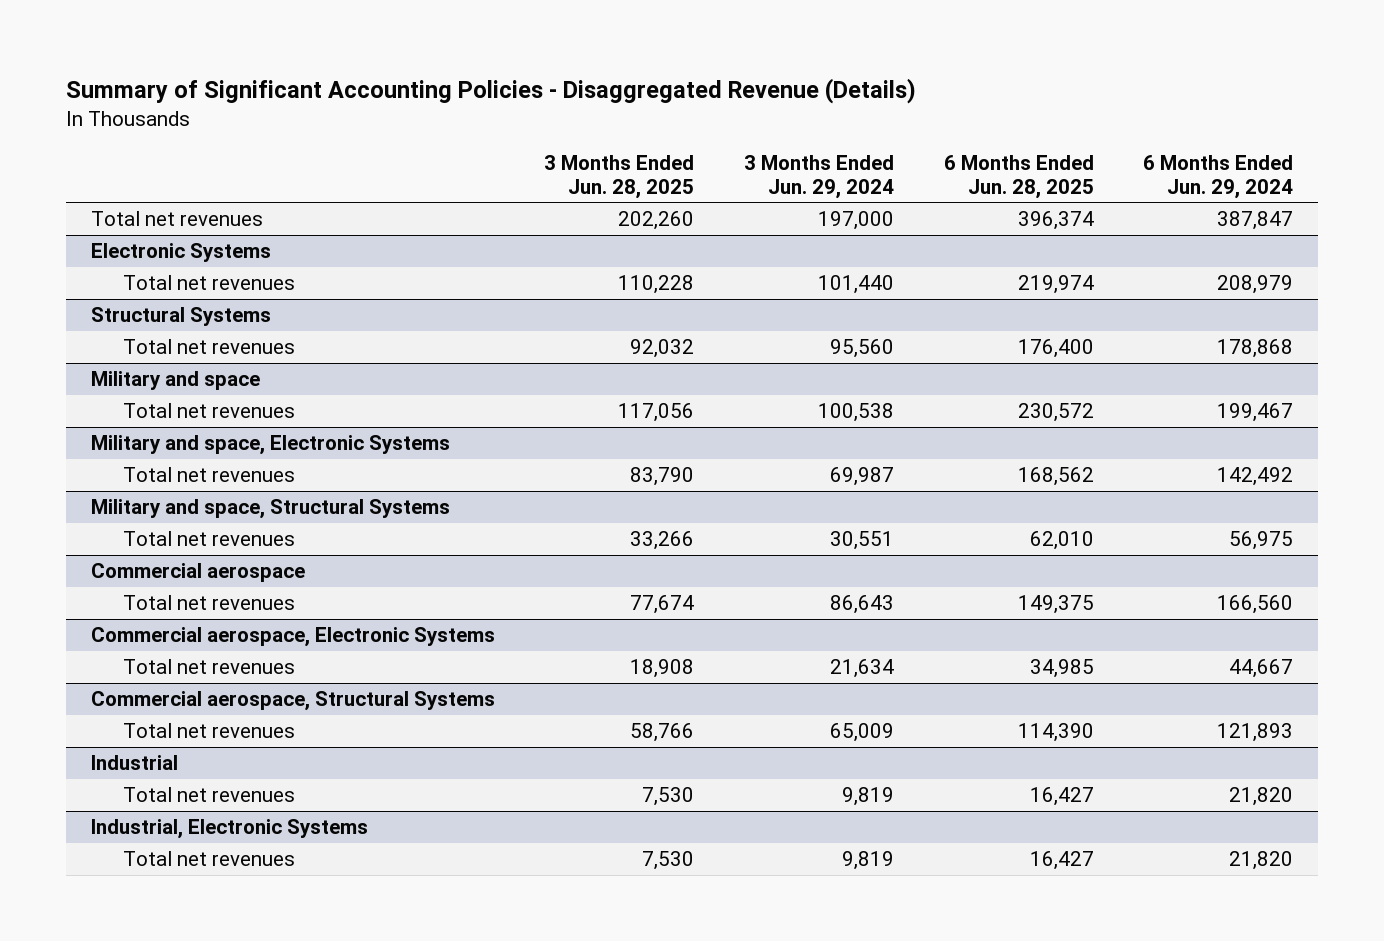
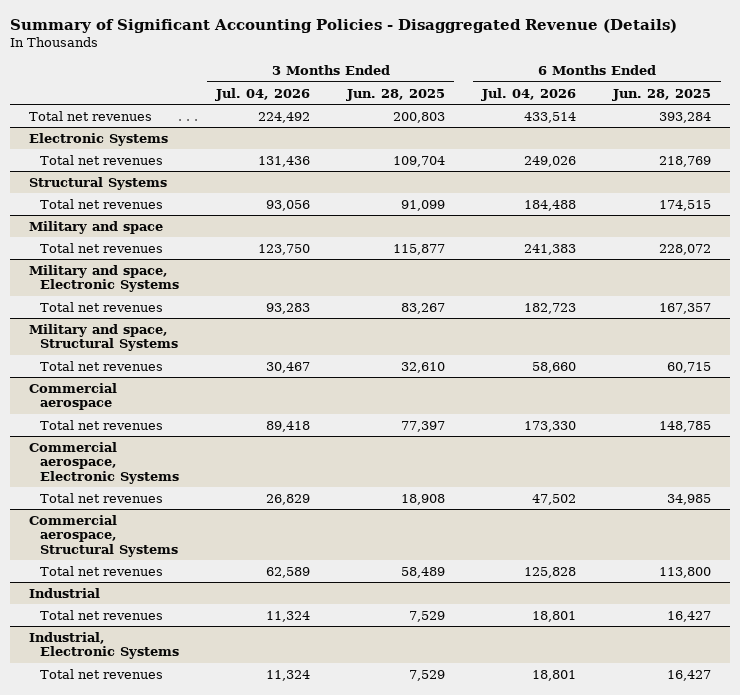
- | 3 Months Ended Jun. 28, 2025 | 3 Months Ended Jun. 29, 2024 | 6 Months Ended Jun. 28, 2025 | 6 Months Ended Jun. 29, 2024
+ | 3 Months Ended Jul. 04, 2026 | 3 Months Ended Jun. 28, 2025 | 6 Months Ended Jul. 04, 2026 | 6 Months Ended Jun. 28, 2025
- Total net revenues | 202,260 | 197,000 | 396,374 | 387,847
+ Total net revenues | 224,492 | 200,803 | 433,514 | 393,284
@ Electronic Systems
- Total net revenues | 110,228 | 101,440 | 219,974 | 208,979
+ Total net revenues | 131,436 | 109,704 | 249,026 | 218,769
@ Structural Systems
- Total net revenues | 92,032 | 95,560 | 176,400 | 178,868
+ Total net revenues | 93,056 | 91,099 | 184,488 | 174,515
@ Military and space
- Total net revenues | 117,056 | 100,538 | 230,572 | 199,467
+ Total net revenues | 123,750 | 115,877 | 241,383 | 228,072
@ Military and space, Electronic Systems
- Total net revenues | 83,790 | 69,987 | 168,562 | 142,492
+ Total net revenues | 93,283 | 83,267 | 182,723 | 167,357
@ Military and space, Structural Systems
- Total net revenues | 33,266 | 30,551 | 62,010 | 56,975
+ Total net revenues | 30,467 | 32,610 | 58,660 | 60,715
@ Commercial aerospace
- Total net revenues | 77,674 | 86,643 | 149,375 | 166,560
+ Total net revenues | 89,418 | 77,397 | 173,330 | 148,785
@ Commercial aerospace, Structural Systems
- Total net revenues | 58,766 | 65,009 | 114,390 | 121,893
+ Total net revenues | 62,589 | 58,489 | 125,828 | 113,800
@ Industrial
- Total net revenues | 7,530 | 9,819 | 16,427 | 21,820
+ Total net revenues | 11,324 | 7,529 | 18,801 | 16,427
@ Industrial, Electronic Systems
- Total net revenues | 7,530 | 9,819 | 16,427 | 21,820
+ Total net revenues | 11,324 | 7,529 | 18,801 | 16,427

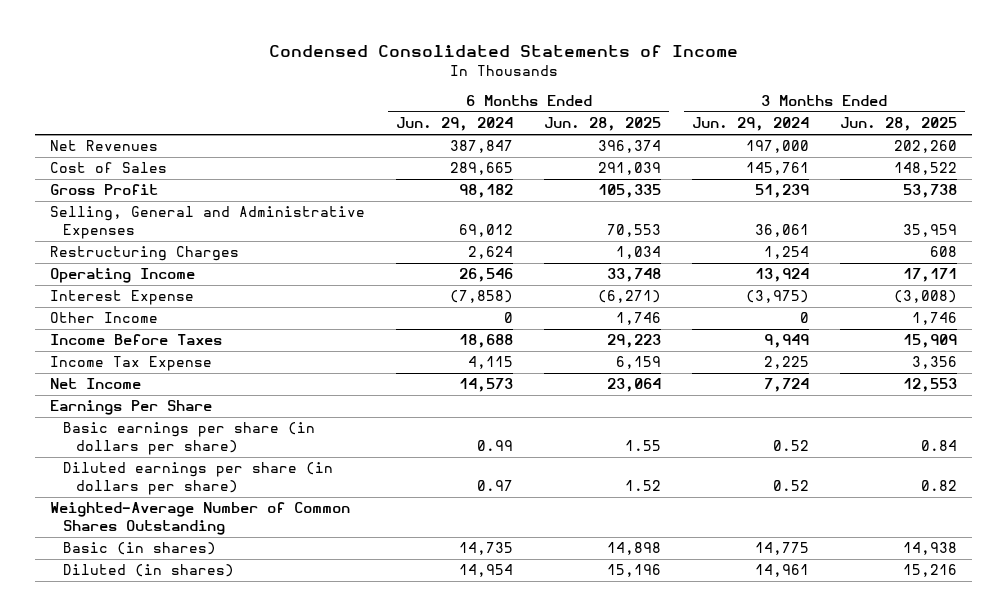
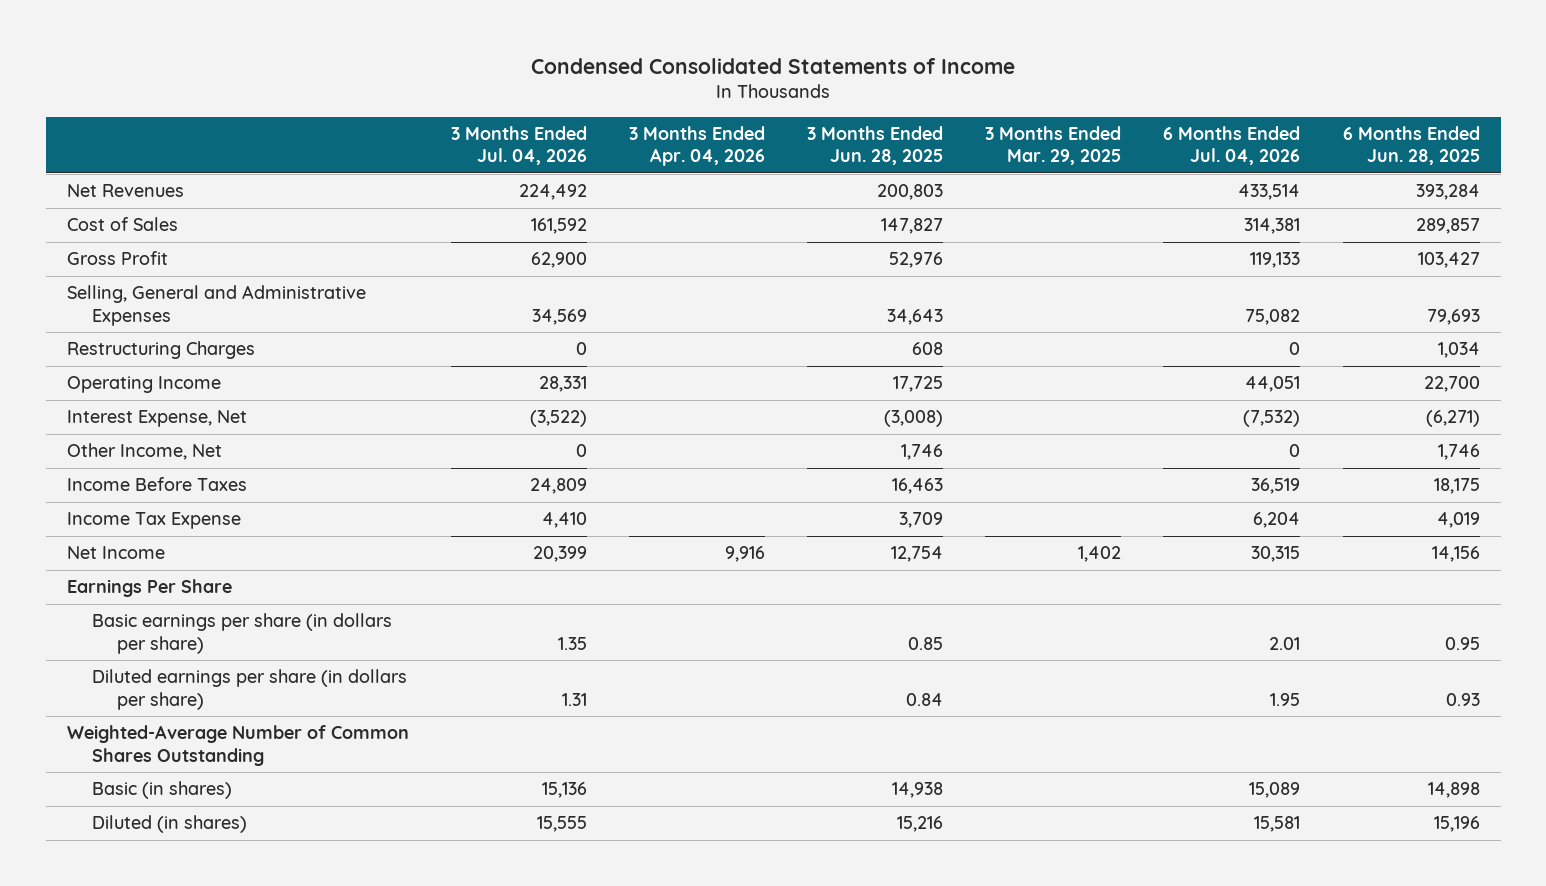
- | 6 Months Ended Jun. 29, 2024 | 6 Months Ended Jun. 28, 2025 | 3 Months Ended Jun. 29, 2024 | 3 Months Ended Jun. 28, 2025
+ | 3 Months Ended Jul. 04, 2026 | 3 Months Ended Apr. 04, 2026 | 3 Months Ended Jun. 28, 2025 | 3 Months Ended Mar. 29, 2025 | 6 Months Ended Jul. 04, 2026 | 6 Months Ended Jun. 28, 2025
- Net Revenues | 387,847 | 396,374 | 197,000 | 202,260
- Cost of Sales | 289,665 | 291,039 | 145,761 | 148,522
- Gross Profit | 98,182 | 105,335 | 51,239 | 53,738
- Selling, General and Administrative Expenses | 69,012 | 70,553 | 36,061 | 35,959
+ Net Revenues | 224,492 | | 200,803 | | 433,514 | 393,284
+ Cost of Sales | 161,592 | | 147,827 | | 314,381 | 289,857
+ Gross Profit | 62,900 | | 52,976 | | 119,133 | 103,427
+ Selling, General and Administrative Expenses | 34,569 | | 34,643 | | 75,082 | 79,693
- Operating Income | 26,546 | 33,748 | 13,924 | 17,171
- Interest Expense | (7,858) | (6,271) | (3,975) | (3,008)
- Other Income | 0 | 1,746 | 0 | 1,746
- Income Before Taxes | 18,688 | 29,223 | 9,949 | 15,909
- Income Tax Expense | 4,115 | 6,159 | 2,225 | 3,356
- Net Income | 14,573 | 23,064 | 7,724 | 12,553
+ Operating Income | 28,331 | | 17,725 | | 44,051 | 22,700
+ Interest Expense, Net | (3,522) | | (3,008) | | (7,532) | (6,271)
+ Other Income, Net | 0 | | 1,746 | | 0 | 1,746
+ Income Before Taxes | 24,809 | | 16,463 | | 36,519 | 18,175
+ Income Tax Expense | 4,410 | | 3,709 | | 6,204 | 4,019
+ Net Income | 20,399 | 9,916 | 12,754 | 1,402 | 30,315 | 14,156
- Basic earnings per share (in dollars per share) | 0.99 | 1.55 | 0.52 | 0.84
- Diluted earnings per share (in dollars per share) | 0.97 | 1.52 | 0.52 | 0.82
+ Basic earnings per share (in dollars per share) | 1.35 | | 0.85 | | 2.01 | 0.95
+ Diluted earnings per share (in dollars per share) | 1.31 | | 0.84 | | 1.95 | 0.93

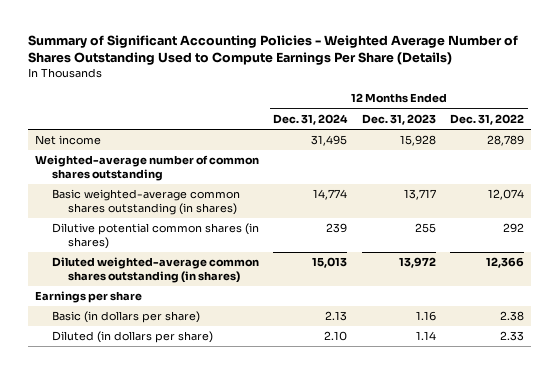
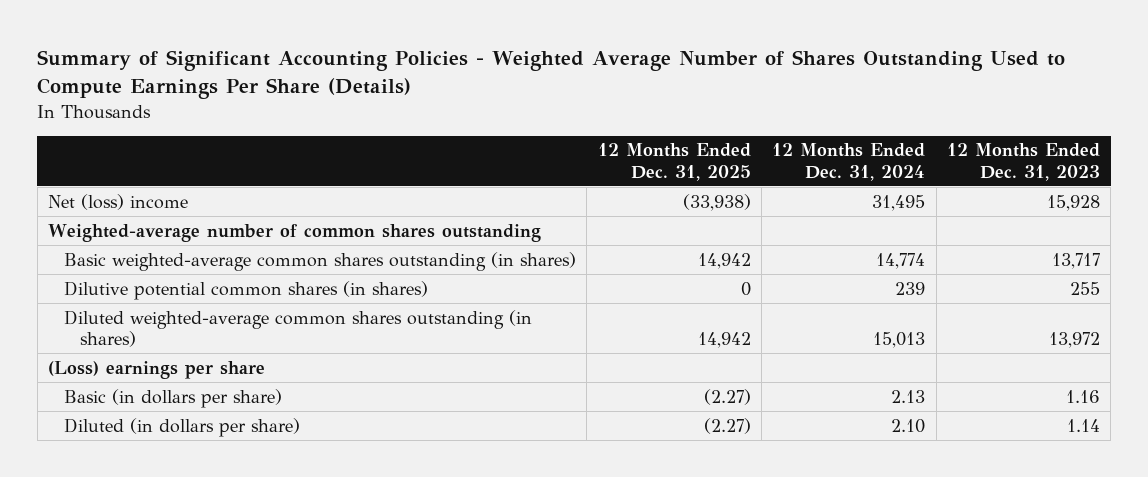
- | 12 Months Ended Dec. 31, 2024 | 12 Months Ended Dec. 31, 2023 | 12 Months Ended Dec. 31, 2022
+ | 12 Months Ended Dec. 31, 2025 | 12 Months Ended Dec. 31, 2024 | 12 Months Ended Dec. 31, 2023
- Net income | 31,495 | 15,928 | 28,789
+ Net (loss) income | (33,938) | 31,495 | 15,928
- Earnings per share
+ (Loss) earnings per share

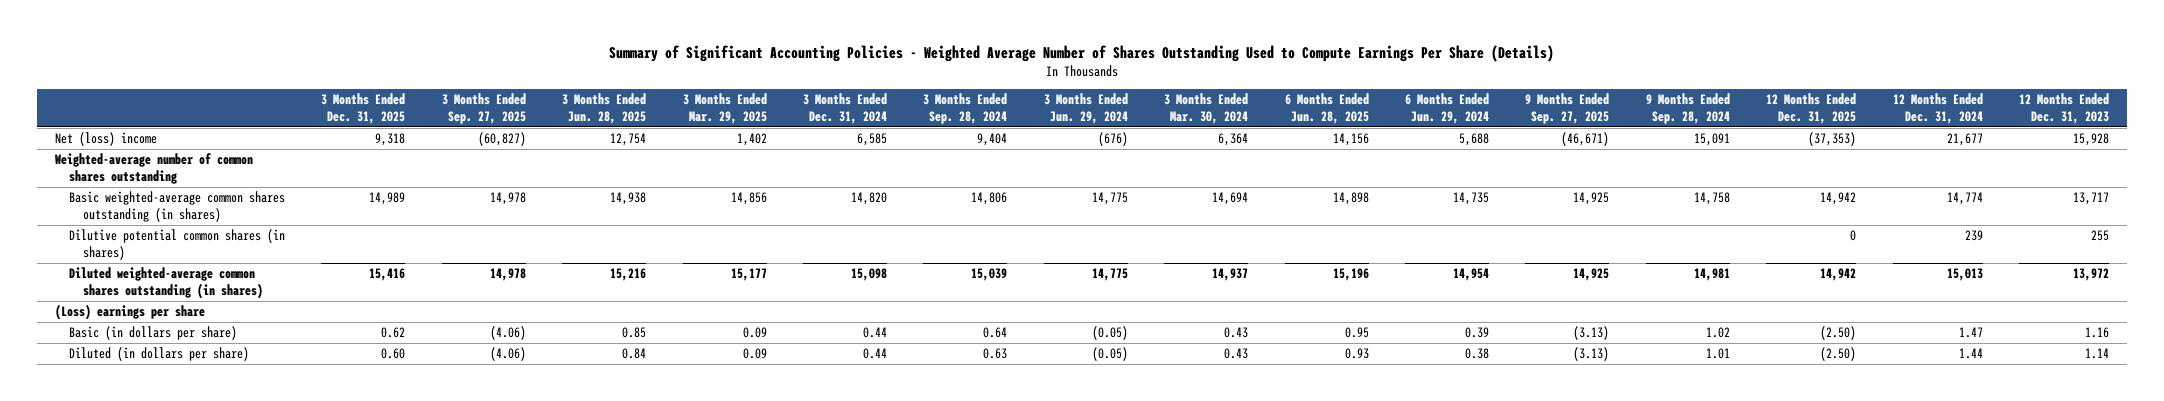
- | 12 Months Ended Dec. 31, 2025 | 12 Months Ended Dec. 31, 2024 | 12 Months Ended Dec. 31, 2023
+ | 3 Months Ended Dec. 31, 2025 | 3 Months Ended Sep. 27, 2025 | 3 Months Ended Jun. 28, 2025 | 3 Months Ended Mar. 29, 2025 | 3 Months Ended Dec. 31, 2024 | 3 Months Ended Sep. 28, 2024 | 3 Months Ended Jun. 29, 2024 | 3 Months Ended Mar. 30, 2024 | 6 Months Ended Jun. 28, 2025 | 6 Months Ended Jun. 29, 2024 | 9 Months Ended Sep. 27, 2025 | 9 Months Ended Sep. 28, 2024 | 12 Months Ended Dec. 31, 2025 | 12 Months Ended Dec. 31, 2024 | 12 Months Ended Dec. 31, 2023
- Net (loss) income | (33,938) | 31,495 | 15,928
+ Net (loss) income | 9,318 | (60,827) | 12,754 | 1,402 | 6,585 | 9,404 | (676) | 6,364 | 14,156 | 5,688 | (46,671) | 15,091 | (37,353) | 21,677 | 15,928
- Basic (in dollars per share) | (2.27) | 2.13 | 1.16
- Diluted (in dollars per share) | (2.27) | 2.10 | 1.14
+ Basic (in dollars per share) | 0.62 | (4.06) | 0.85 | 0.09 | 0.44 | 0.64 | (0.05) | 0.43 | 0.95 | 0.39 | (3.13) | 1.02 | (2.50) | 1.47 | 1.16
+ Diluted (in dollars per share) | 0.60 | (4.06) | 0.84 | 0.09 | 0.44 | 0.63 | (0.05) | 0.43 | 0.93 | 0.38 | (3.13) | 1.01 | (2.50) | 1.44 | 1.14

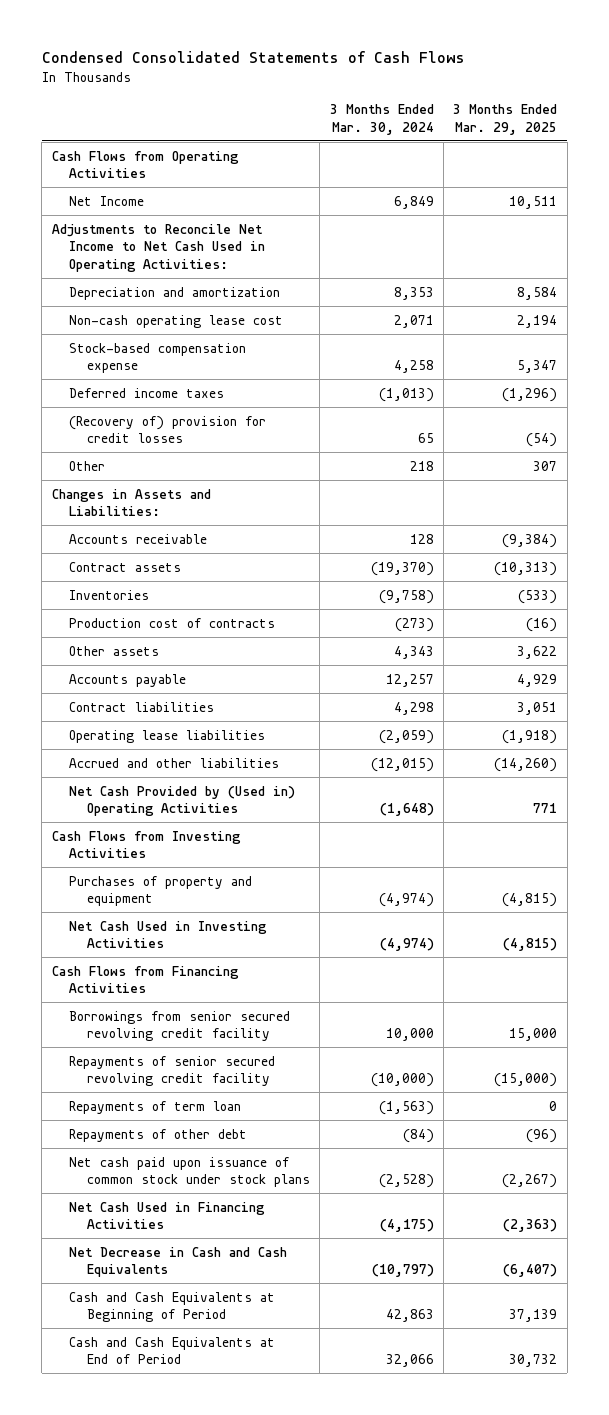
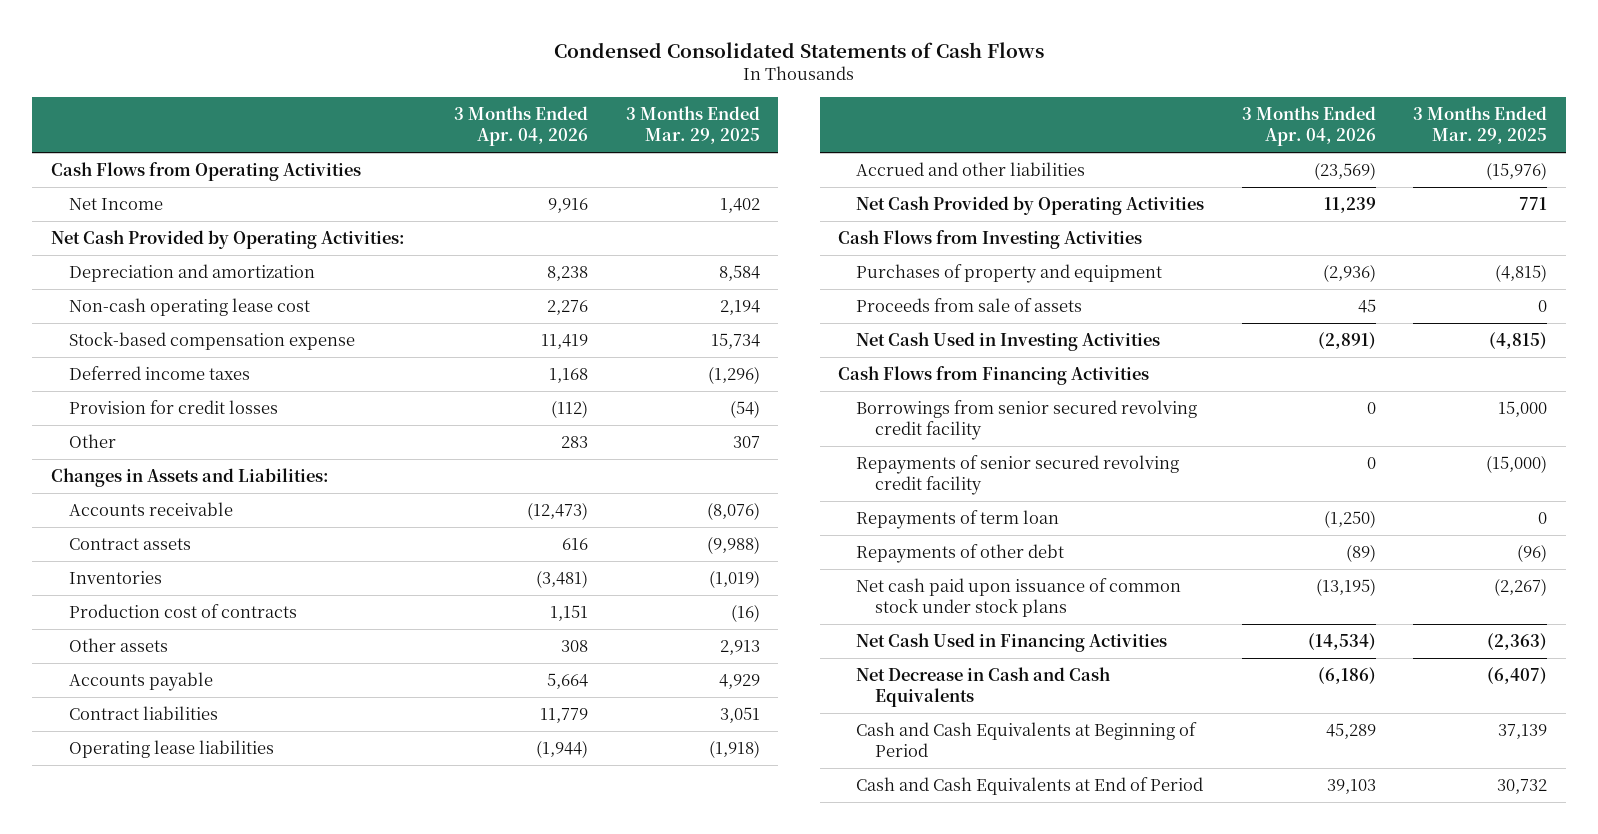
- | 3 Months Ended Mar. 30, 2024 | 3 Months Ended Mar. 29, 2025
+ | 3 Months Ended Apr. 04, 2026 | 3 Months Ended Mar. 29, 2025
- Net Income | 6,849 | 10,511
- Adjustments to Reconcile Net Income to Net Cash Used in Operating Activities:
+ Net Income | 9,916 | 1,402
+ Net Cash Provided by Operating Activities:
- Stock-based compensation expense | 4,258 | 5,347
+ Stock-based compensation expense | 11,419 | 15,734
- (Recovery of) provision for credit losses | 65 | (54)
+ Provision for credit losses | (112) | (54)
- Accounts receivable | 128 | (9,384)
- Contract assets | (19,370) | (10,313)
- Inventories | (9,758) | (533)
+ Accounts receivable | (12,473) | (8,076)
+ Contract assets | 616 | (9,988)
+ Inventories | (3,481) | (1,019)
- Other assets | 4,343 | 3,622
+ Other assets | 308 | 2,913
- Accrued and other liabilities | (12,015) | (14,260)
- Net Cash Provided by (Used in) Operating Activities | (1,648) | 771
+ Accrued and other liabilities | (23,569) | (15,976)
+ Net Cash Provided by Operating Activities | 11,239 | 771
+ Proceeds from sale of assets | 45 | 0

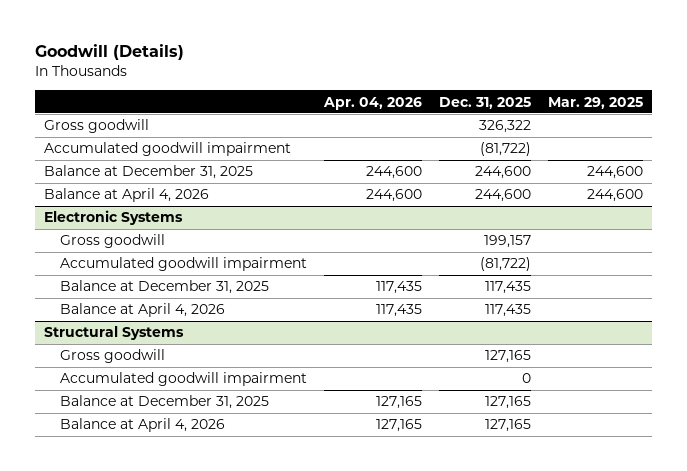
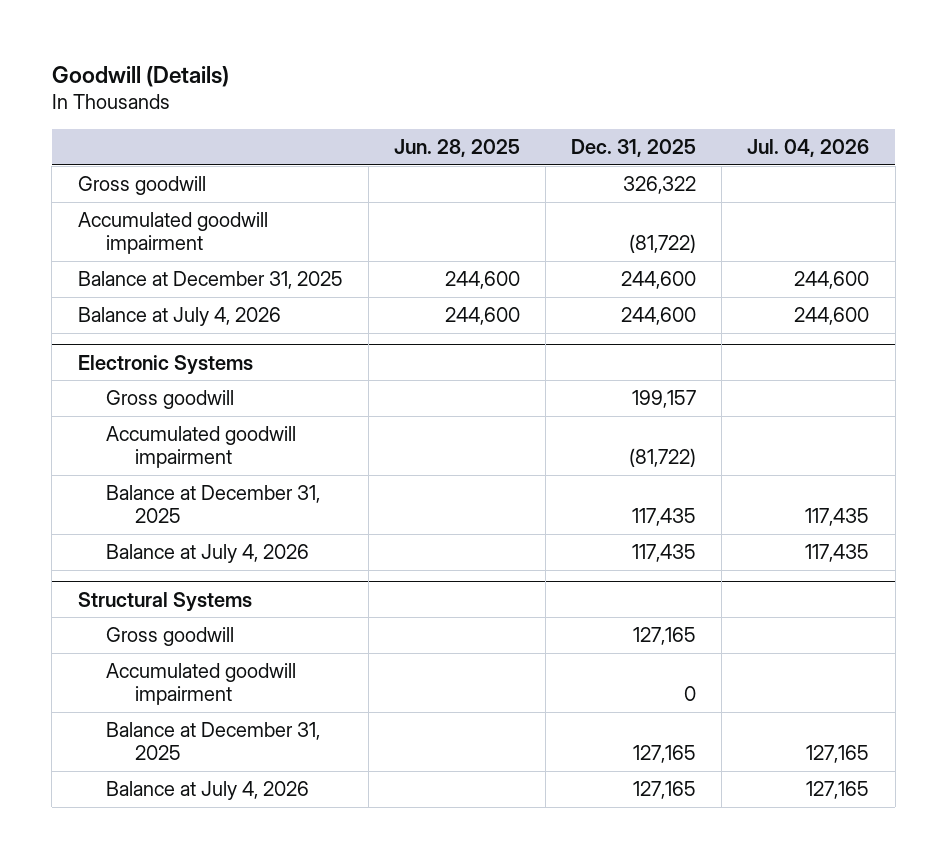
- | Apr. 04, 2026 | Dec. 31, 2025 | Mar. 29, 2025
+ | Jun. 28, 2025 | Dec. 31, 2025 | Jul. 04, 2026
- Balance at April 4, 2026 | 244,600 | 244,600 | 244,600
+ Balance at July 4, 2026 | 244,600 | 244,600 | 244,600
@ Electronic Systems
- Balance at April 4, 2026 | 117,435 | 117,435 |
+ Balance at July 4, 2026 | | 117,435 | 117,435
@ Structural Systems
- Balance at April 4, 2026 | 127,165 | 127,165 |
+ Balance at July 4, 2026 | | 127,165 | 127,165

